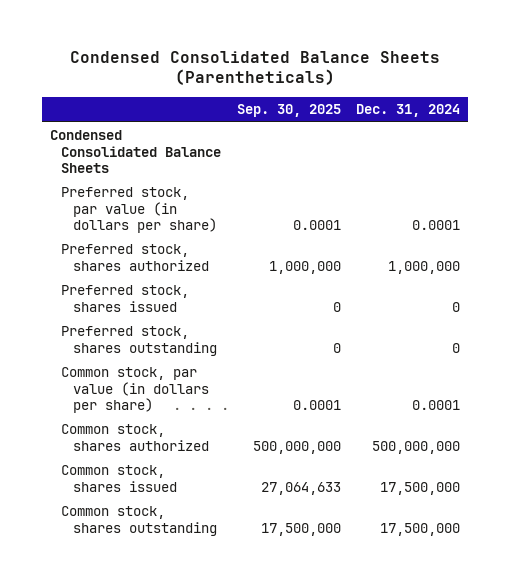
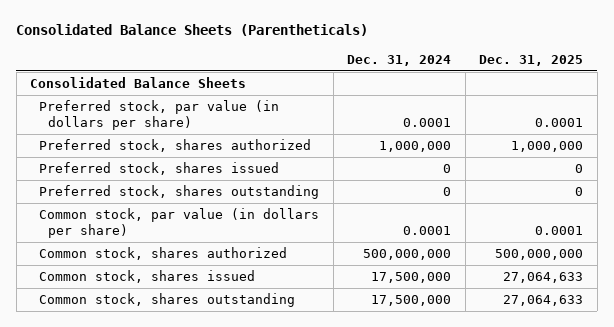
- Condensed Consolidated Balance Sheets (Parentheticals)
+ Consolidated Balance Sheets (Parentheticals)
- | Sep. 30, 2025 | Dec. 31, 2024
+ | Dec. 31, 2024 | Dec. 31, 2025
- Condensed Consolidated Balance Sheets
+ Consolidated Balance Sheets

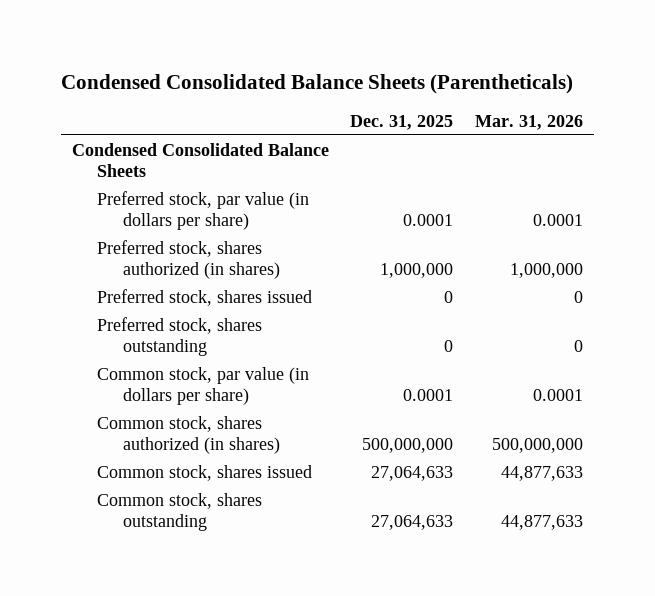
- Consolidated Balance Sheets (Parentheticals)
+ Condensed Consolidated Balance Sheets (Parentheticals)
- | Dec. 31, 2024 | Dec. 31, 2025
+ | Dec. 31, 2025 | Mar. 31, 2026
- Consolidated Balance Sheets
+ Condensed Consolidated Balance Sheets
- Preferred stock, shares authorized | 1,000,000 | 1,000,000
+ Preferred stock, shares authorized (in shares) | 1,000,000 | 1,000,000
- Common stock, shares authorized | 500,000,000 | 500,000,000
+ Common stock, shares authorized (in shares) | 500,000,000 | 500,000,000

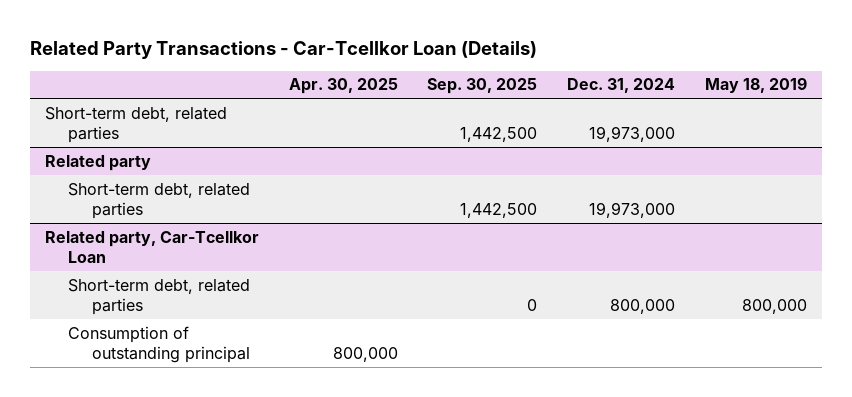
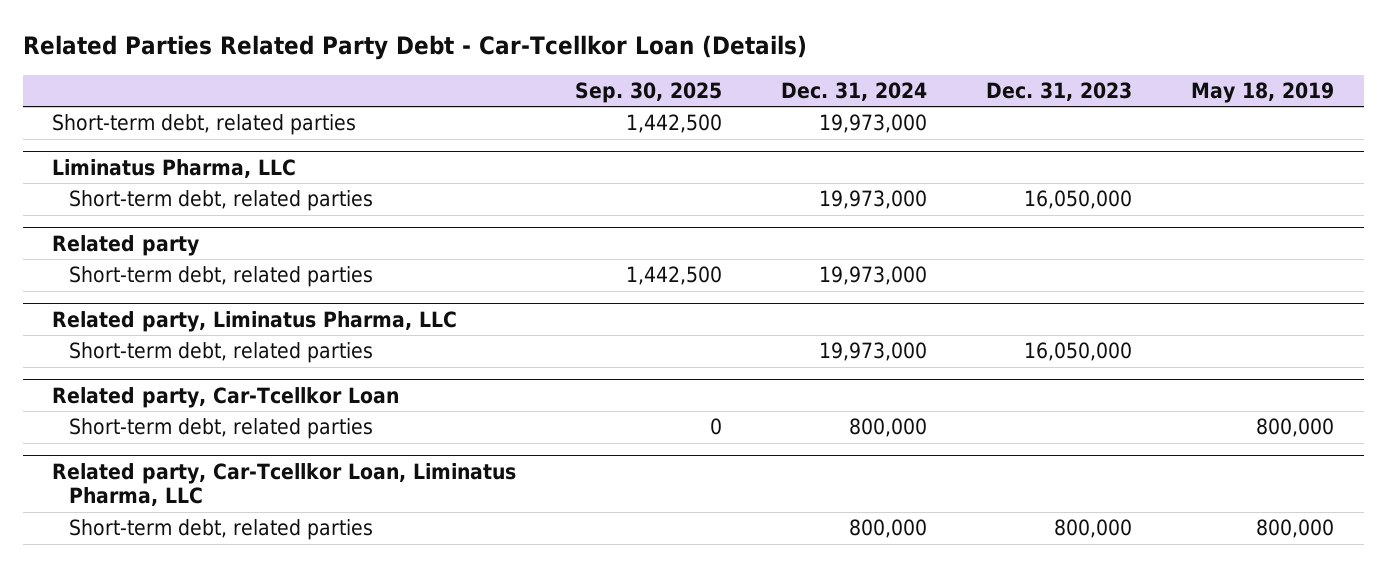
- Related Party Transactions - Car-Tcellkor Loan (Details)
+ Related Parties Related Party Debt - Car-Tcellkor Loan (Details)
- | Apr. 30, 2025 | Sep. 30, 2025 | Dec. 31, 2024 | May 18, 2019
+ | Sep. 30, 2025 | Dec. 31, 2024 | Dec. 31, 2023 | May 18, 2019
+ Liminatus Pharma, LLC
+ Short-term debt, related parties | | 19,973,000 | 16,050,000 |
+ Related party, Liminatus Pharma, LLC
+ Short-term debt, related parties | | 19,973,000 | 16,050,000 |
@ Related party, Car-Tcellkor Loan
- Consumption of outstanding principal | 800,000 | | |
+ Related party, Car-Tcellkor Loan, Liminatus Pharma, LLC
+ Short-term debt, related parties | | 800,000 | 800,000 | 800,000

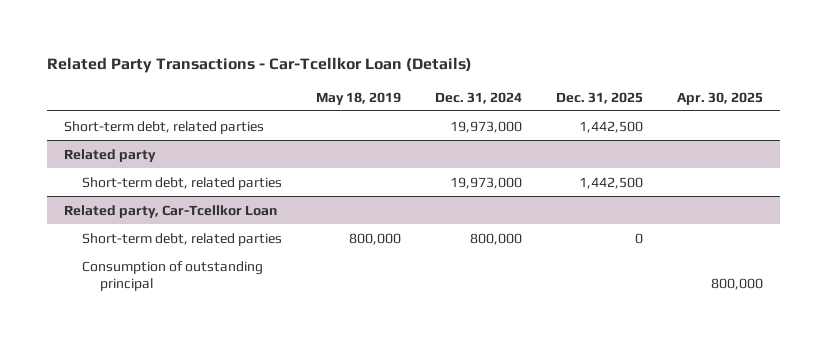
- Related Parties Related Party Debt - Car-Tcellkor Loan (Details)
+ Related Party Transactions - Car-Tcellkor Loan (Details)
- | Sep. 30, 2025 | Dec. 31, 2024 | Dec. 31, 2023 | May 18, 2019
+ | May 18, 2019 | Dec. 31, 2024 | Dec. 31, 2025 | Apr. 30, 2025
- Liminatus Pharma, LLC
- Short-term debt, related parties | | 19,973,000 | 16,050,000 |
- Related party, Liminatus Pharma, LLC
- Short-term debt, related parties | | 19,973,000 | 16,050,000 |
- Related party, Car-Tcellkor Loan, Liminatus Pharma, LLC
- Short-term debt, related parties | | 800,000 | 800,000 | 800,000
@ Related party, Car-Tcellkor Loan
+ Consumption of outstanding principal | | | | 800,000

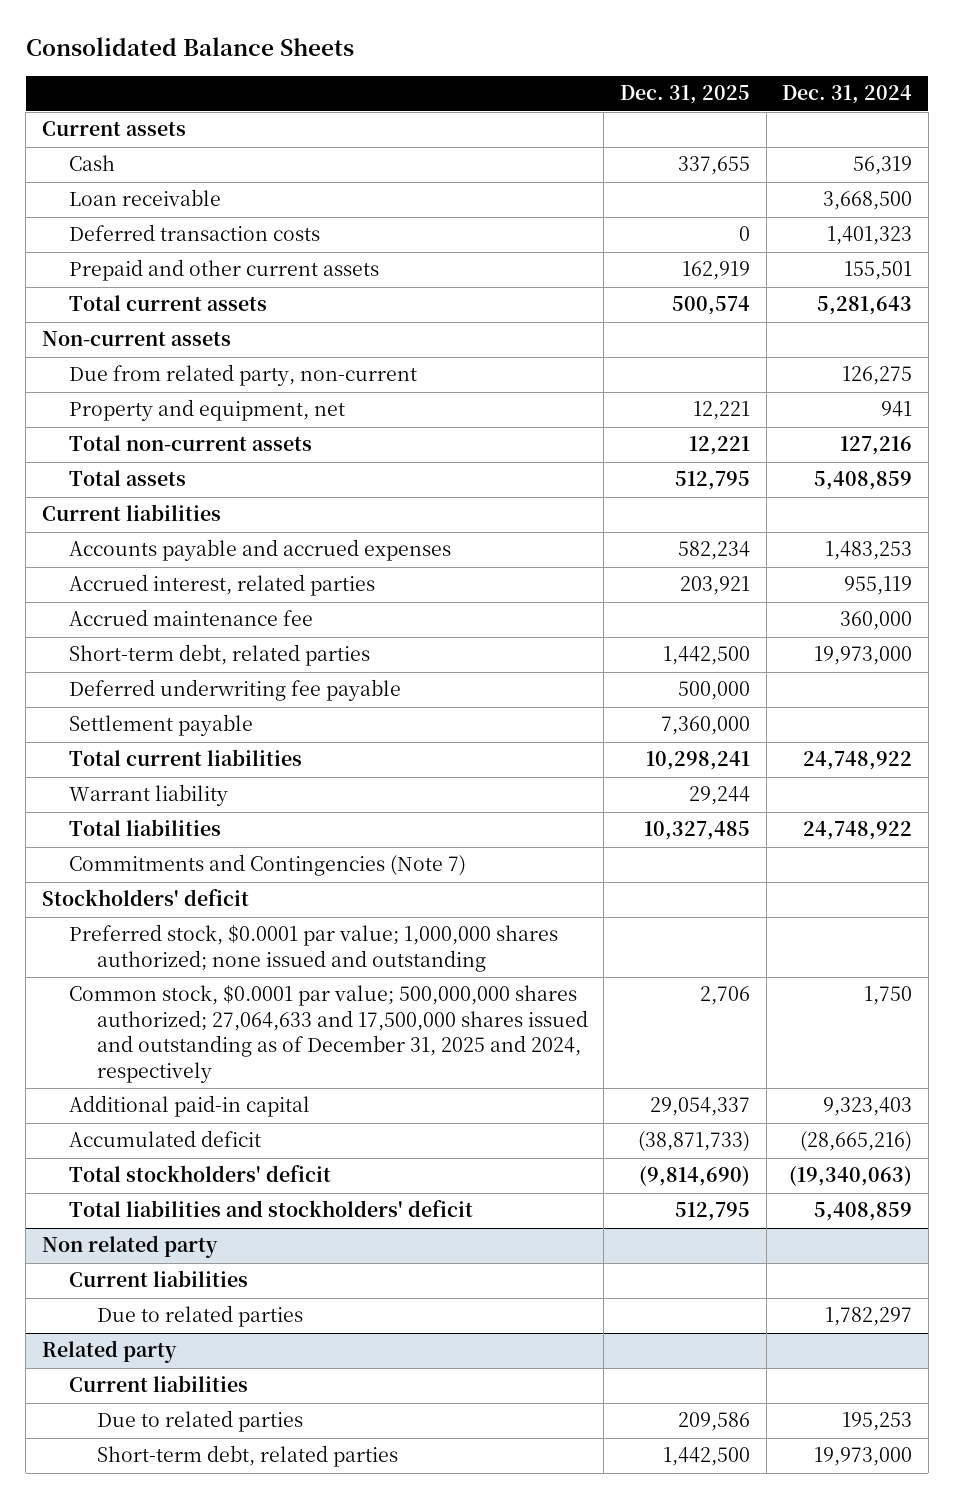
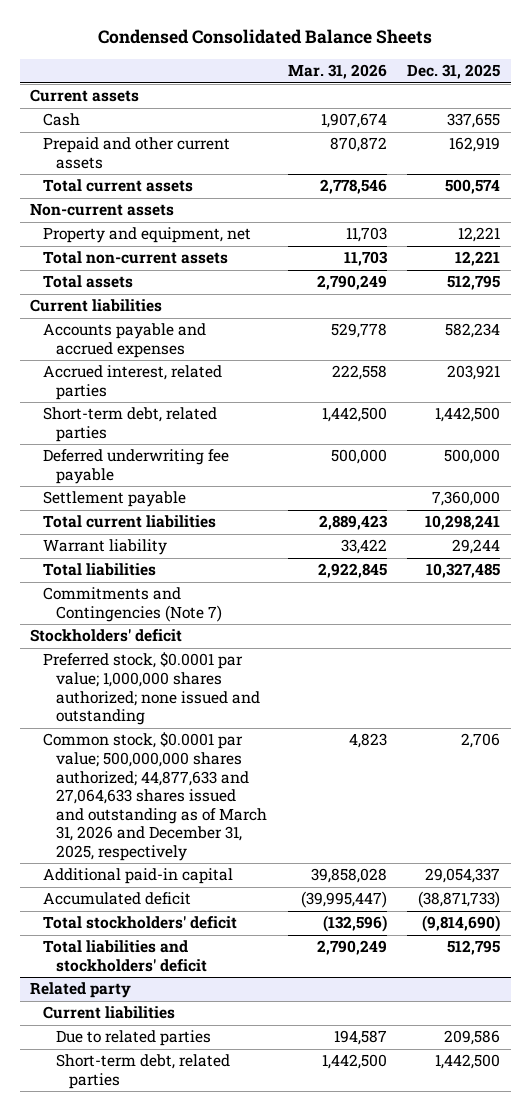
- Consolidated Balance Sheets
+ Condensed Consolidated Balance Sheets
- | Dec. 31, 2025 | Dec. 31, 2024
+ | Mar. 31, 2026 | Dec. 31, 2025
- Loan receivable | | 3,668,500
- Deferred transaction costs | 0 | 1,401,323
- Due from related party, non-current | | 126,275
- Accrued maintenance fee | | 360,000
- Common stock, $0.0001 par value; 500,000,000 shares authorized; 27,064,633 and 17,500,000 shares issued and outstanding as of December 31, 2025 and 2024, respectively | 2,706 | 1,750
+ Common stock, $0.0001 par value; 500,000,000 shares authorized; 44,877,633 and 27,064,633 shares issued and outstanding as of March 31, 2026 and December 31, 2025, respectively | 4,823 | 2,706
- Non related party
- Current liabilities
- Due to related parties | | 1,782,297

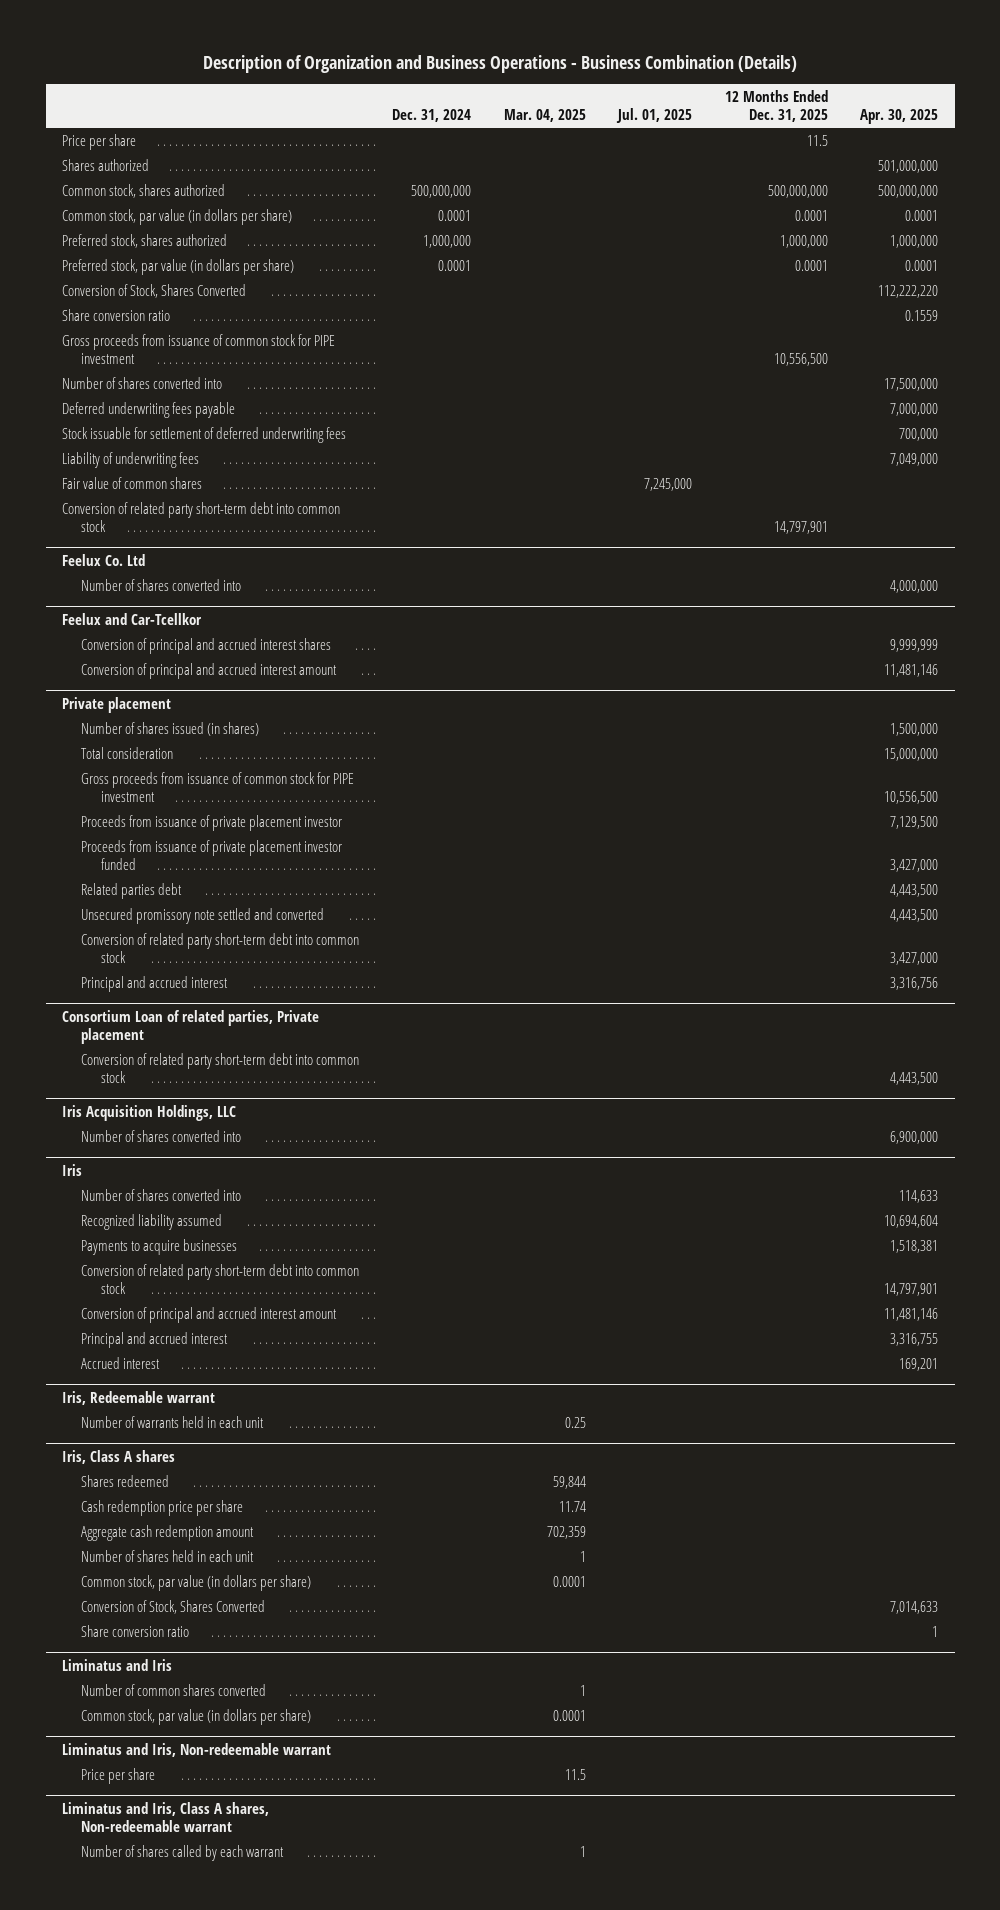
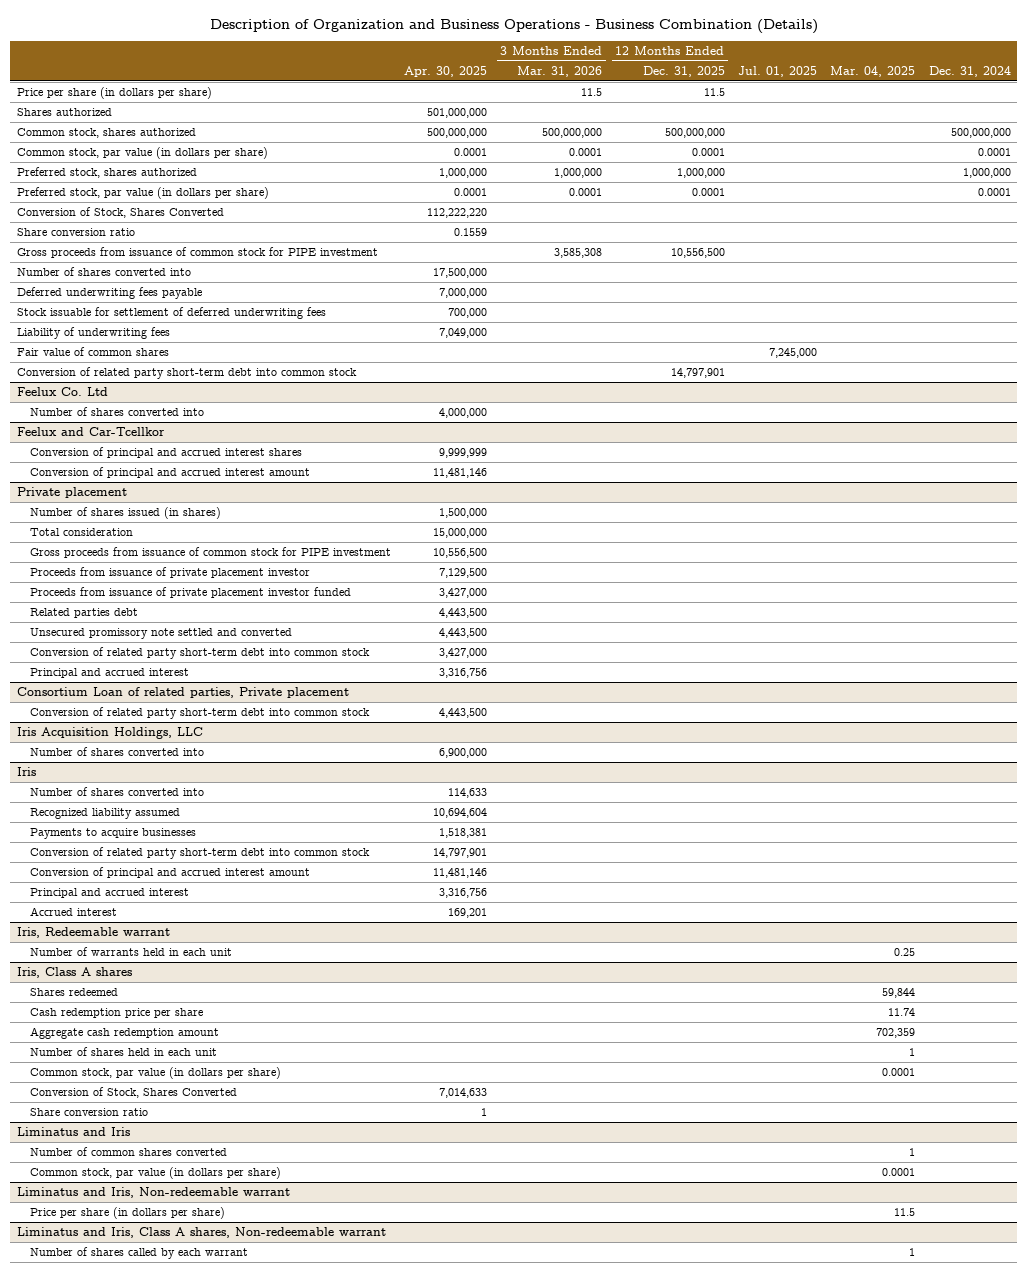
- | Dec. 31, 2024 | Mar. 04, 2025 | Jul. 01, 2025 | 12 Months Ended Dec. 31, 2025 | Apr. 30, 2025
+ | Apr. 30, 2025 | 3 Months Ended Mar. 31, 2026 | 12 Months Ended Dec. 31, 2025 | Jul. 01, 2025 | Mar. 04, 2025 | Dec. 31, 2024
- Price per share | | | | 11.5 |
+ Price per share (in dollars per share) | | 11.5 | 11.5 | | |
@ Iris
- Principal and accrued interest | | | | | 3,316,755
+ Principal and accrued interest | 3,316,756 | | | | |
@ Liminatus and Iris, Non-redeemable warrant
- Price per share | | 11.5 | | |
+ Price per share (in dollars per share) | | | | | 11.5 |

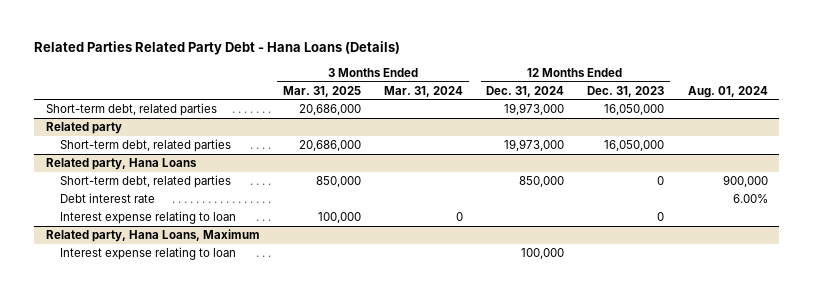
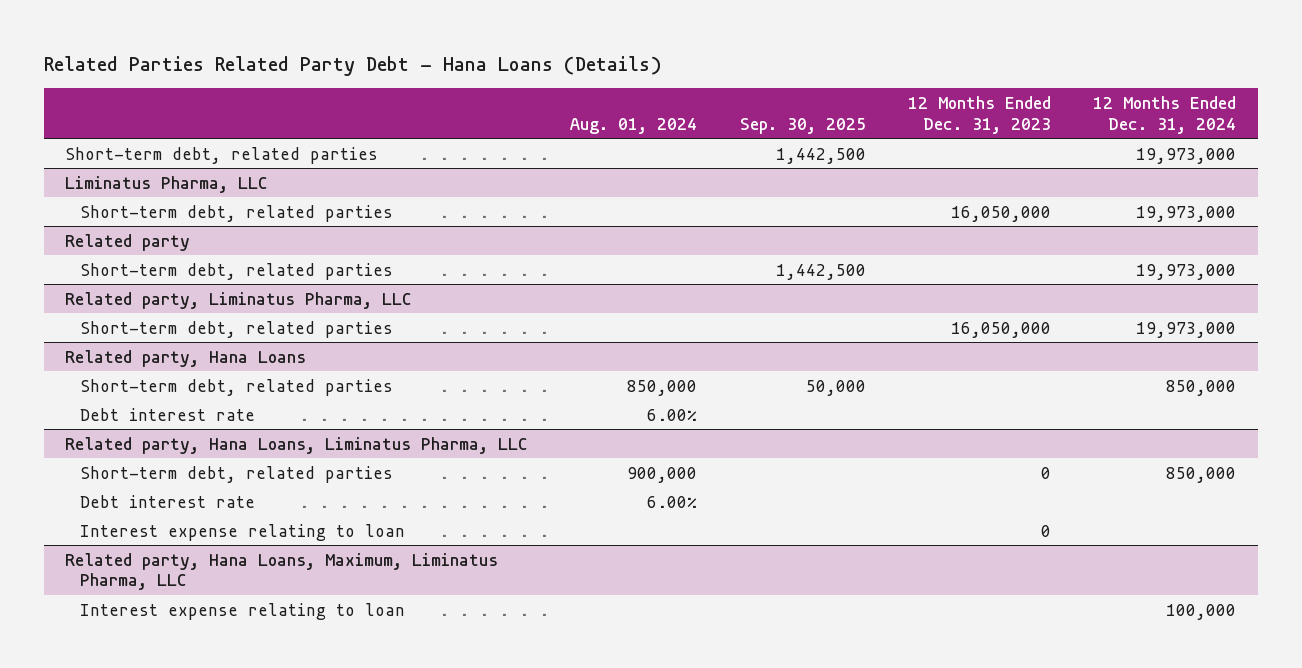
- | 3 Months Ended Mar. 31, 2025 | 3 Months Ended Mar. 31, 2024 | 12 Months Ended Dec. 31, 2024 | 12 Months Ended Dec. 31, 2023 | Aug. 01, 2024
+ | Aug. 01, 2024 | Sep. 30, 2025 | 12 Months Ended Dec. 31, 2023 | 12 Months Ended Dec. 31, 2024
+ Short-term debt, related parties | | 1,442,500 | | 19,973,000
+ Liminatus Pharma, LLC
@ Related party
+ Short-term debt, related parties | | 1,442,500 | | 19,973,000
+ Related party, Liminatus Pharma, LLC
@ Related party, Hana Loans
+ Short-term debt, related parties | 850,000 | 50,000 | | 850,000
+ Debt interest rate | 6.00% | | |
+ Related party, Hana Loans, Liminatus Pharma, LLC
- Related party, Hana Loans, Maximum
+ Related party, Hana Loans, Maximum, Liminatus Pharma, LLC

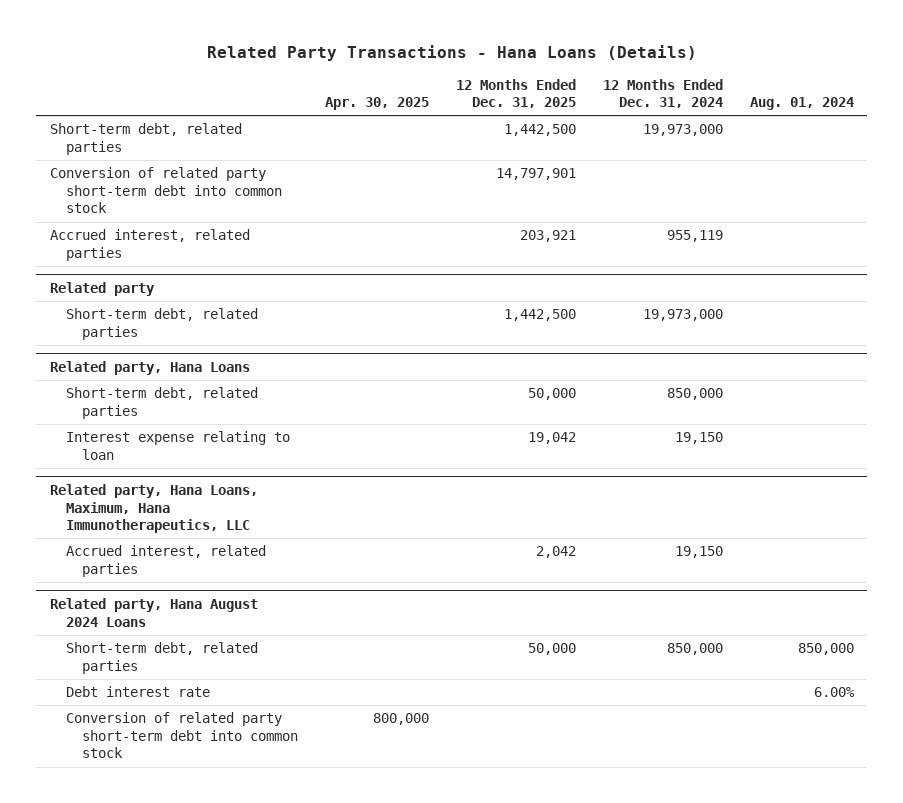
- Related Parties Related Party Debt - Hana Loans (Details)
+ Related Party Transactions - Hana Loans (Details)
- | Aug. 01, 2024 | Sep. 30, 2025 | 12 Months Ended Dec. 31, 2023 | 12 Months Ended Dec. 31, 2024
+ | Apr. 30, 2025 | 12 Months Ended Dec. 31, 2025 | 12 Months Ended Dec. 31, 2024 | Aug. 01, 2024
- Liminatus Pharma, LLC
- Short-term debt, related parties | | | 16,050,000 | 19,973,000
+ Conversion of related party short-term debt into common stock | | 14,797,901 | |
+ Accrued interest, related parties | | 203,921 | 955,119 |
- Related party, Liminatus Pharma, LLC
- Short-term debt, related parties | | | 16,050,000 | 19,973,000
@ Related party, Hana Loans
+ Short-term debt, related parties | | 50,000 | 850,000 |
+ Interest expense relating to loan | | 19,042 | 19,150 |
+ Related party, Hana Loans, Maximum, Hana Immunotherapeutics, LLC
+ Accrued interest, related parties | | 2,042 | 19,150 |
+ Related party, Hana August 2024 Loans
- Related party, Hana Loans, Liminatus Pharma, LLC
- Short-term debt, related parties | 900,000 | | 0 | 850,000
- Debt interest rate | 6.00% | | |
- Interest expense relating to loan | | | 0 |
- Related party, Hana Loans, Maximum, Liminatus Pharma, LLC
- Interest expense relating to loan | | | | 100,000
+ Conversion of related party short-term debt into common stock | 800,000 | | |

